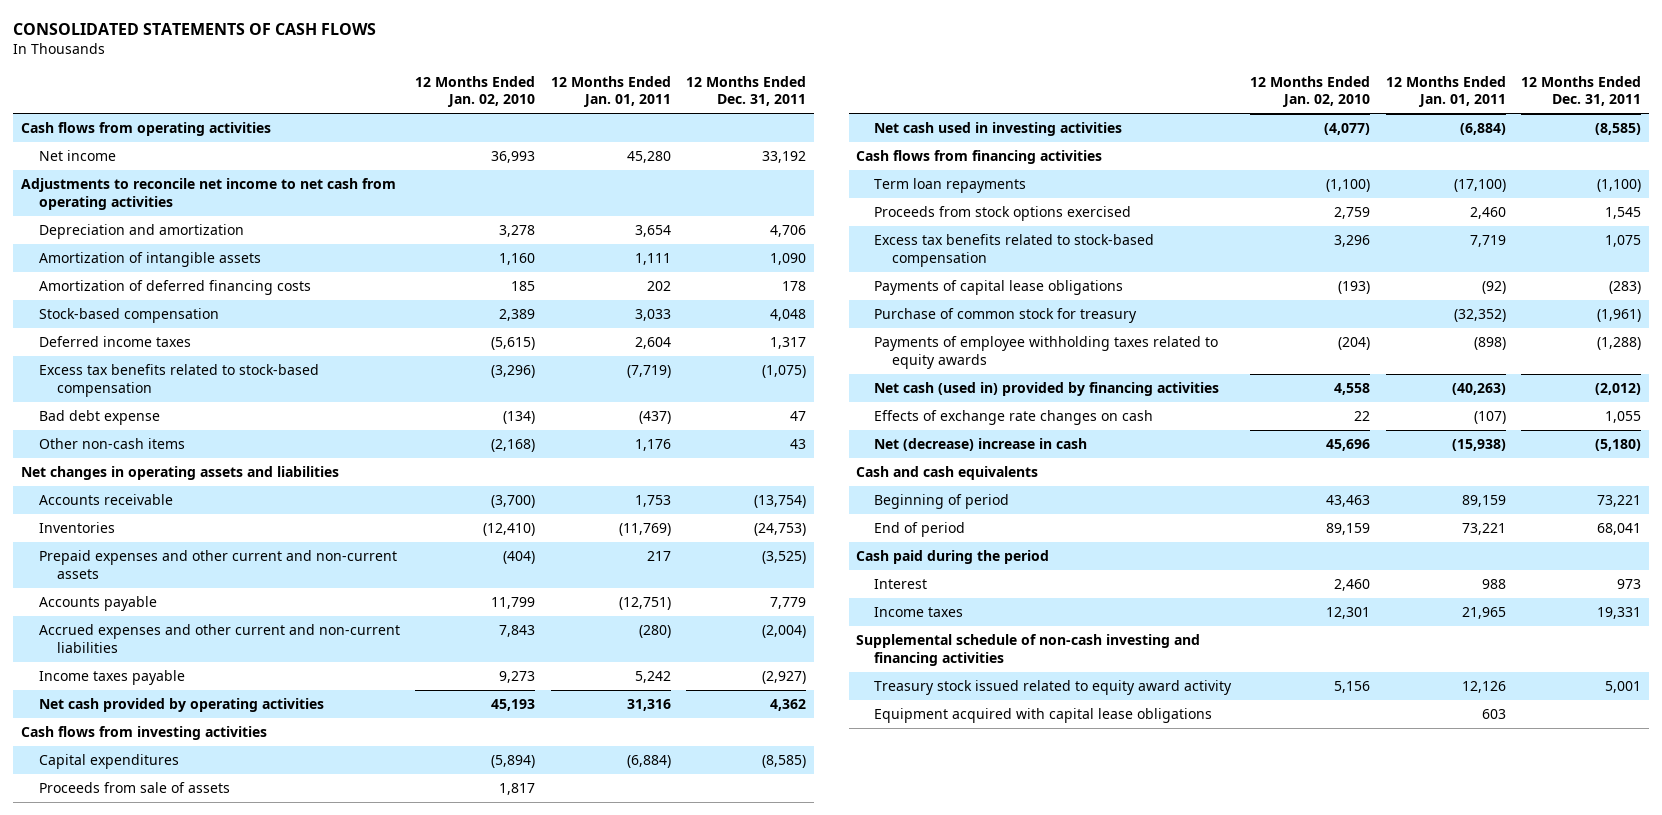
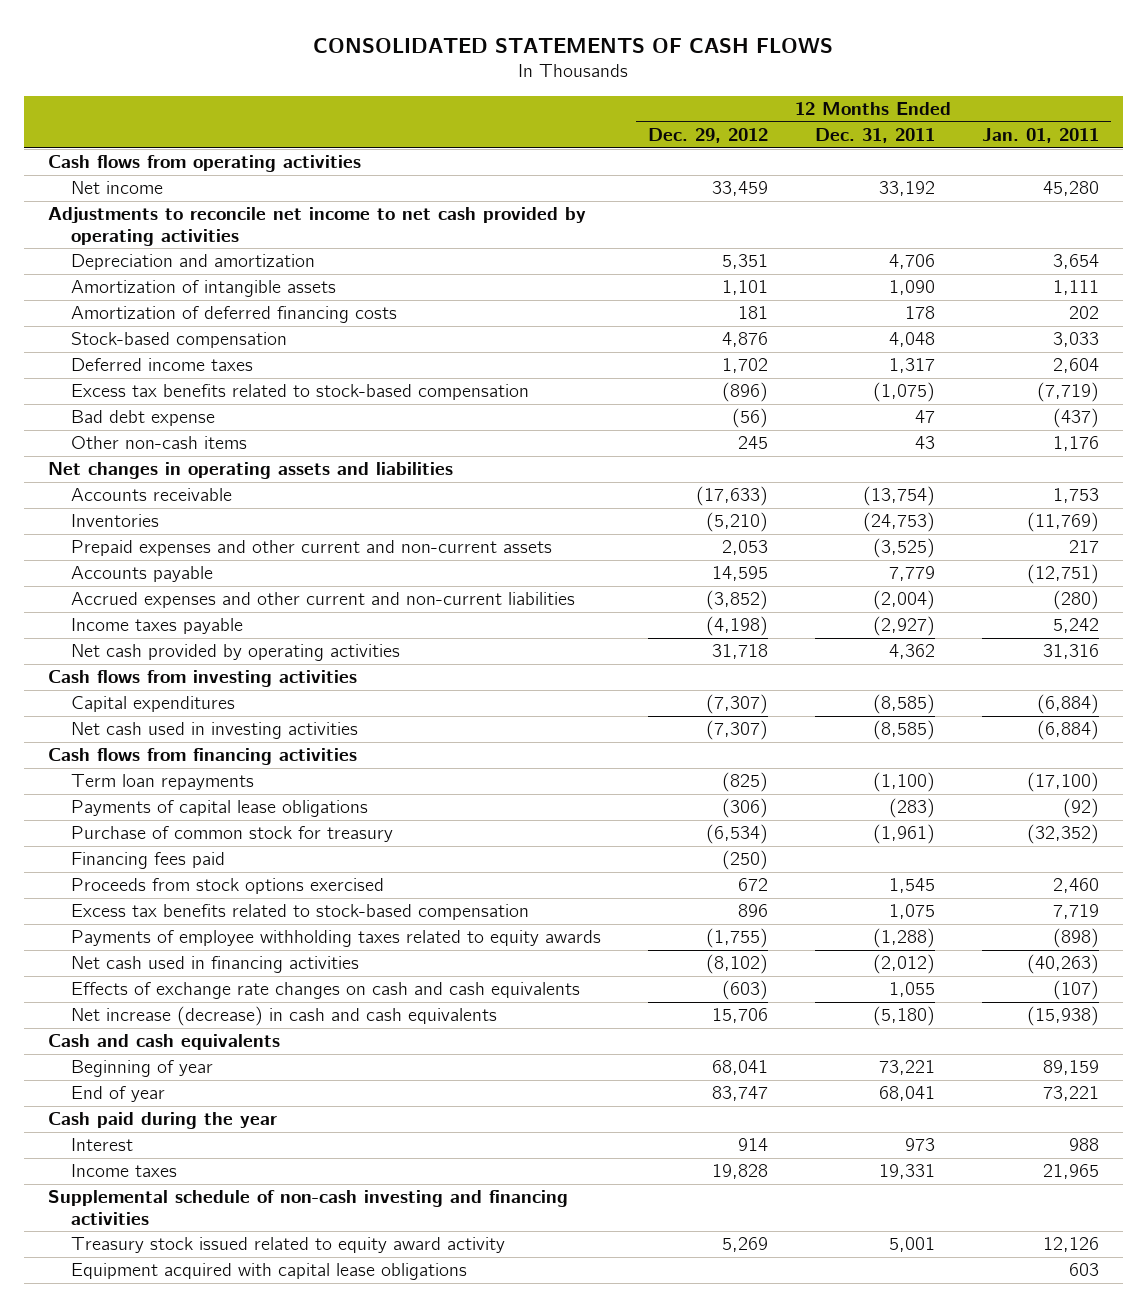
- | 12 Months Ended Jan. 02, 2010 | 12 Months Ended Jan. 01, 2011 | 12 Months Ended Dec. 31, 2011
+ | 12 Months Ended Dec. 29, 2012 | 12 Months Ended Dec. 31, 2011 | 12 Months Ended Jan. 01, 2011
- Adjustments to reconcile net income to net cash from operating activities
+ Adjustments to reconcile net income to net cash provided by operating activities
- Proceeds from sale of assets | 1,817 | |
+ Financing fees paid | (250) | |
moved down: Proceeds from stock options exercised | 672 | 1,545 | 2,460
moved down: Excess tax benefits related to stock-based compensation | 896 | 1,075 | 7,719
- Net cash (used in) provided by financing activities | 4,558 | (40,263) | (2,012)
- Effects of exchange rate changes on cash | 22 | (107) | 1,055
- Net (decrease) increase in cash | 45,696 | (15,938) | (5,180)
+ Net cash used in financing activities | (8,102) | (2,012) | (40,263)
+ Effects of exchange rate changes on cash and cash equivalents | (603) | 1,055 | (107)
+ Net increase (decrease) in cash and cash equivalents | 15,706 | (5,180) | (15,938)
- Beginning of period | 43,463 | 89,159 | 73,221
- End of period | 89,159 | 73,221 | 68,041
- Cash paid during the period
+ Beginning of year | 68,041 | 73,221 | 89,159
+ End of year | 83,747 | 68,041 | 73,221
+ Cash paid during the year

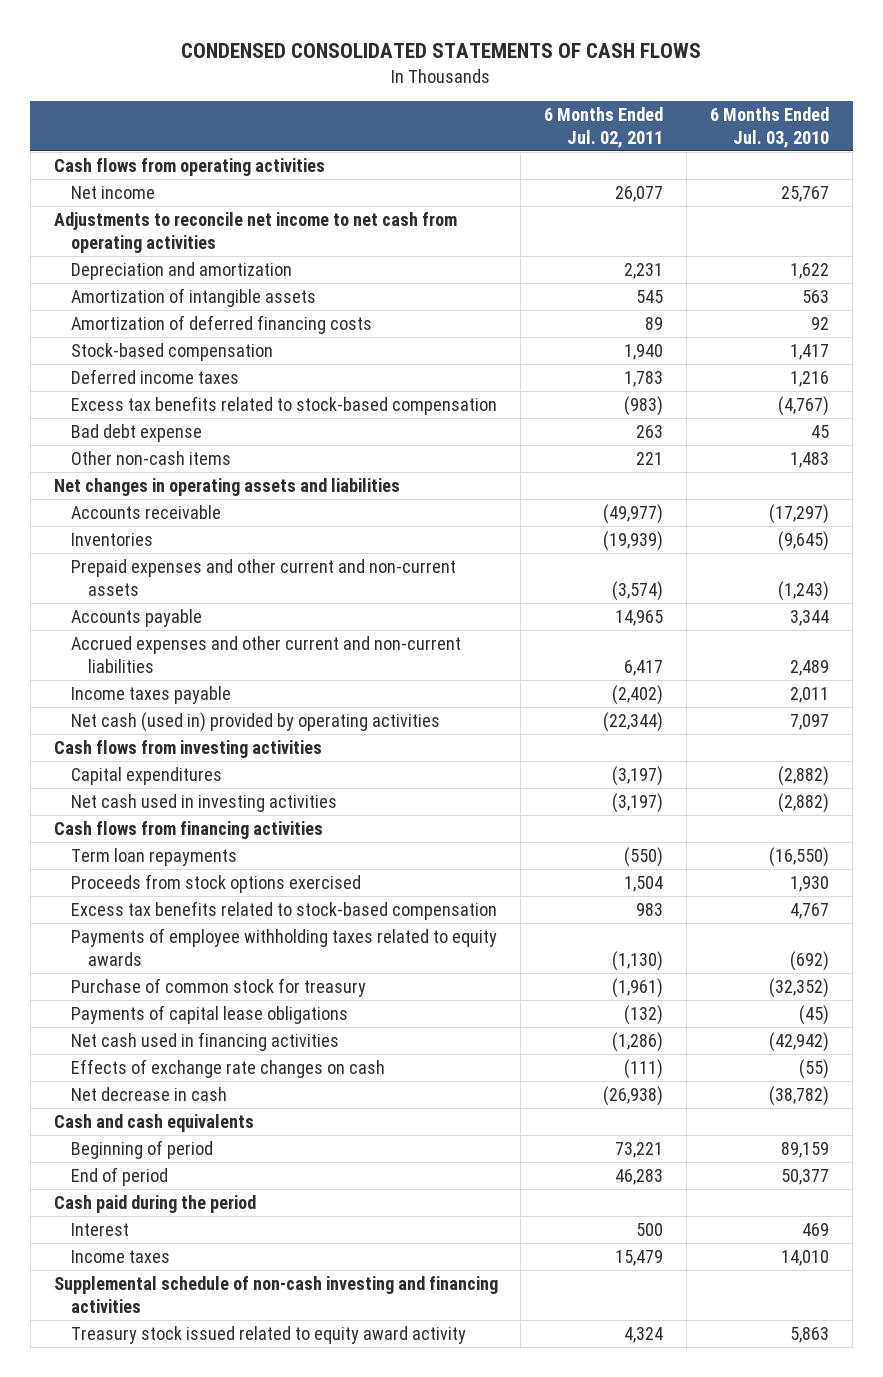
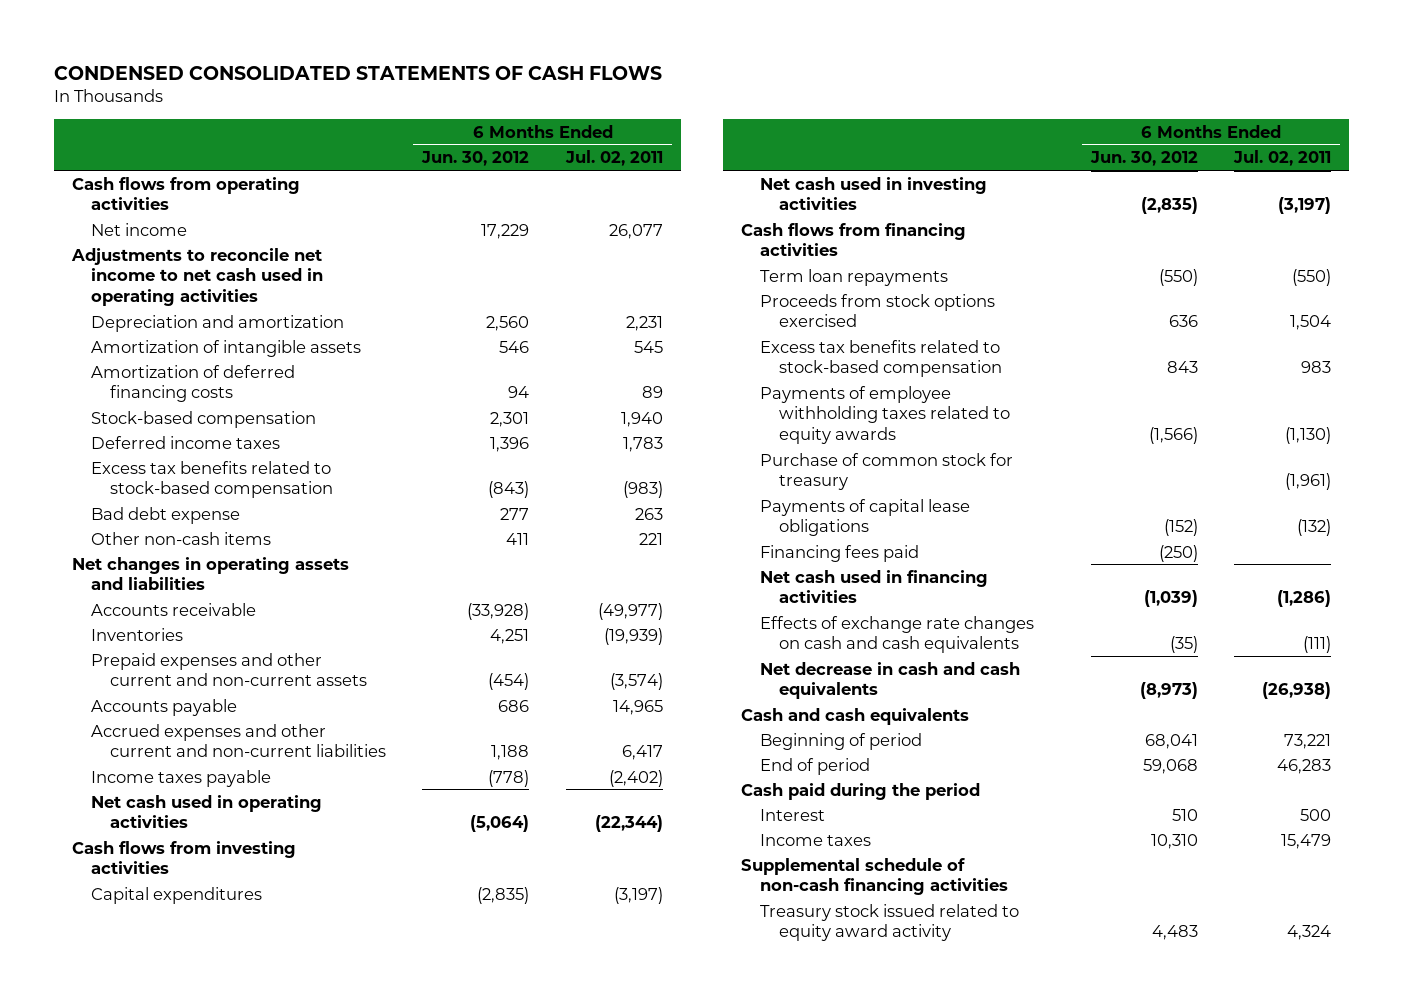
- | 6 Months Ended Jul. 02, 2011 | 6 Months Ended Jul. 03, 2010
+ | 6 Months Ended Jun. 30, 2012 | 6 Months Ended Jul. 02, 2011
- Adjustments to reconcile net income to net cash from operating activities
+ Adjustments to reconcile net income to net cash used in operating activities
- Net cash (used in) provided by operating activities | (22,344) | 7,097
+ Net cash used in operating activities | (5,064) | (22,344)
+ Financing fees paid | (250) |
- Effects of exchange rate changes on cash | (111) | (55)
- Net decrease in cash | (26,938) | (38,782)
+ Effects of exchange rate changes on cash and cash equivalents | (35) | (111)
+ Net decrease in cash and cash equivalents | (8,973) | (26,938)
- Supplemental schedule of non-cash investing and financing activities
+ Supplemental schedule of non-cash financing activities

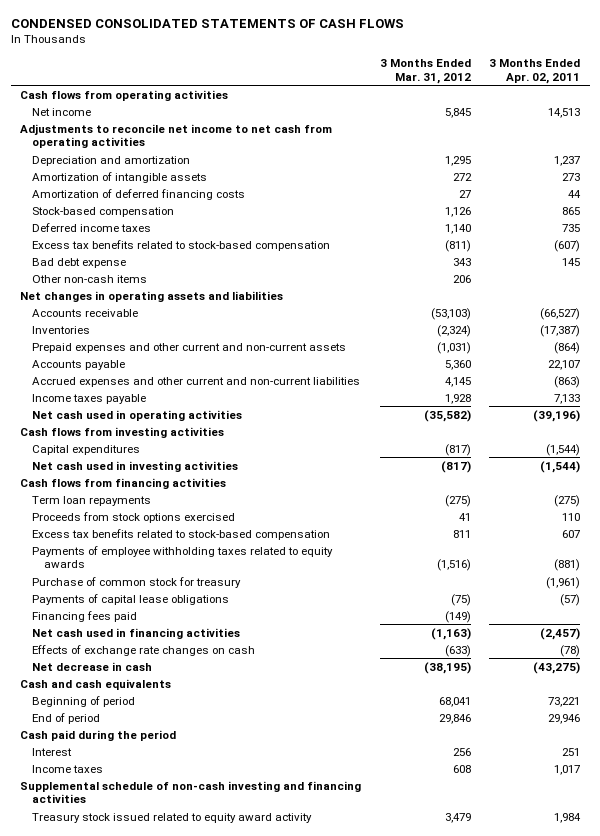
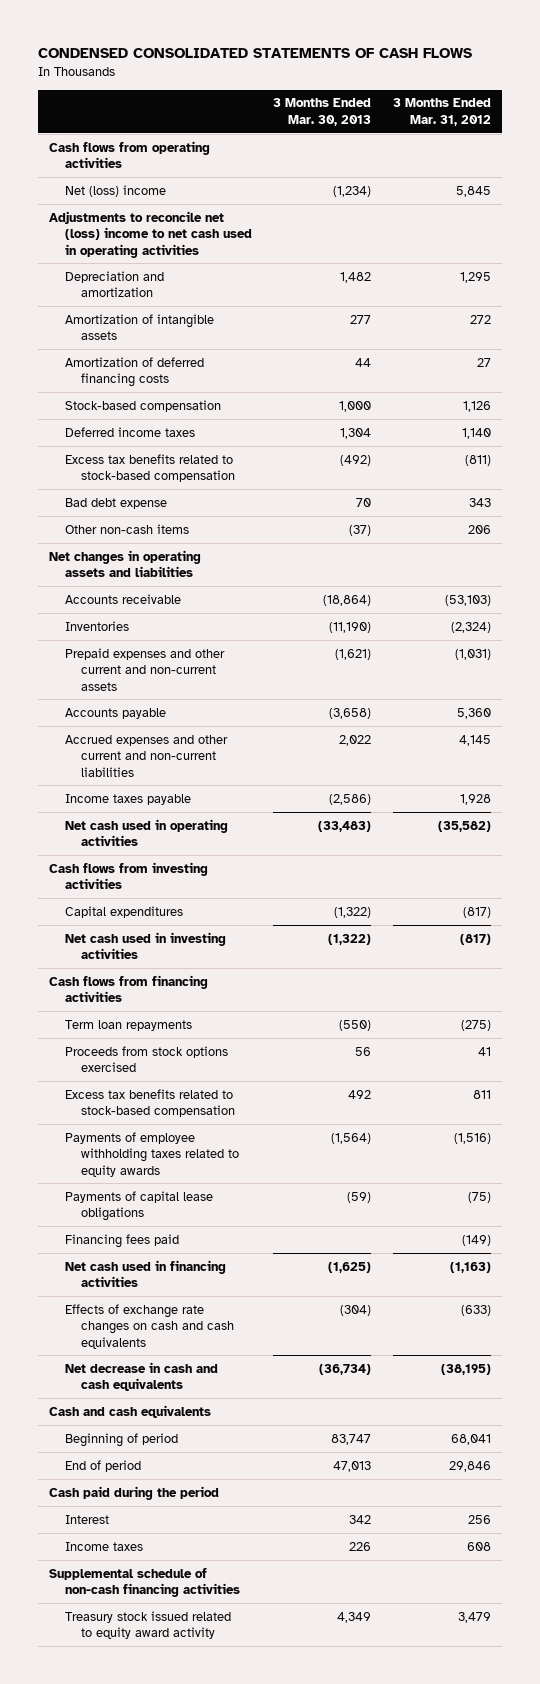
- | 3 Months Ended Mar. 31, 2012 | 3 Months Ended Apr. 02, 2011
+ | 3 Months Ended Mar. 30, 2013 | 3 Months Ended Mar. 31, 2012
- Net income | 5,845 | 14,513
- Adjustments to reconcile net income to net cash from operating activities
+ Net (loss) income | (1,234) | 5,845
+ Adjustments to reconcile net (loss) income to net cash used in operating activities
- Purchase of common stock for treasury | | (1,961)
- Effects of exchange rate changes on cash | (633) | (78)
- Net decrease in cash | (38,195) | (43,275)
+ Effects of exchange rate changes on cash and cash equivalents | (304) | (633)
+ Net decrease in cash and cash equivalents | (36,734) | (38,195)
- Supplemental schedule of non-cash investing and financing activities
+ Supplemental schedule of non-cash financing activities

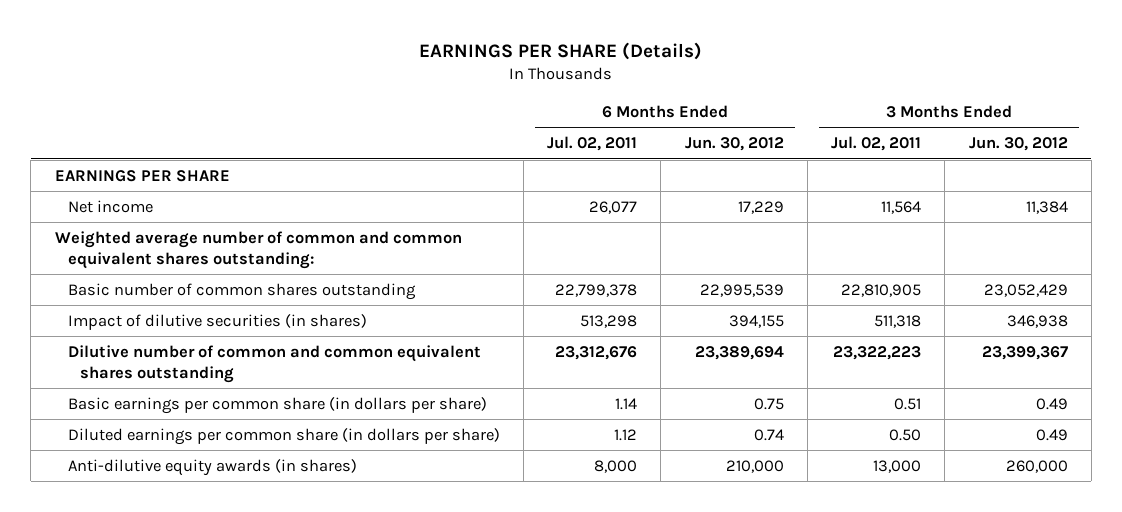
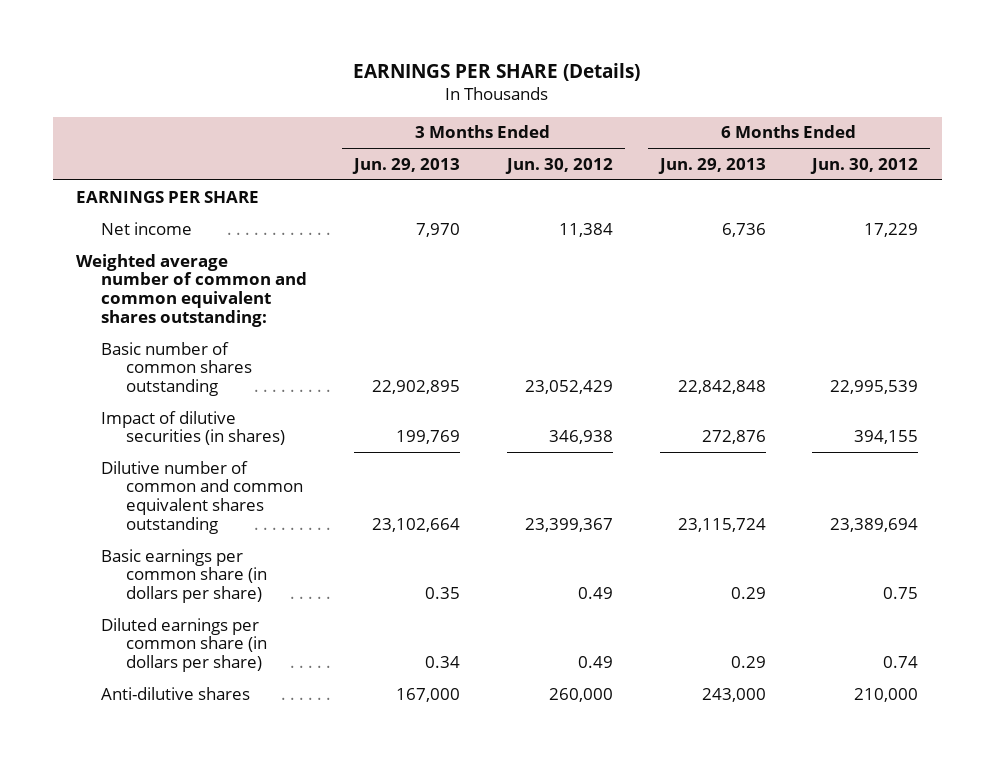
- | 6 Months Ended Jul. 02, 2011 | 6 Months Ended Jun. 30, 2012 | 3 Months Ended Jul. 02, 2011 | 3 Months Ended Jun. 30, 2012
+ | 3 Months Ended Jun. 29, 2013 | 3 Months Ended Jun. 30, 2012 | 6 Months Ended Jun. 29, 2013 | 6 Months Ended Jun. 30, 2012
- Anti-dilutive equity awards (in shares) | 8,000 | 210,000 | 13,000 | 260,000
+ Anti-dilutive shares | 167,000 | 260,000 | 243,000 | 210,000

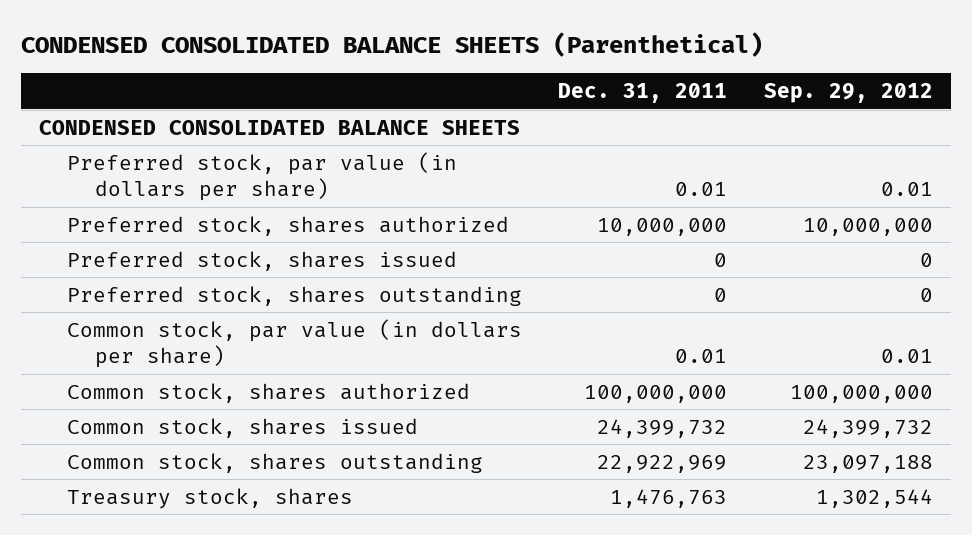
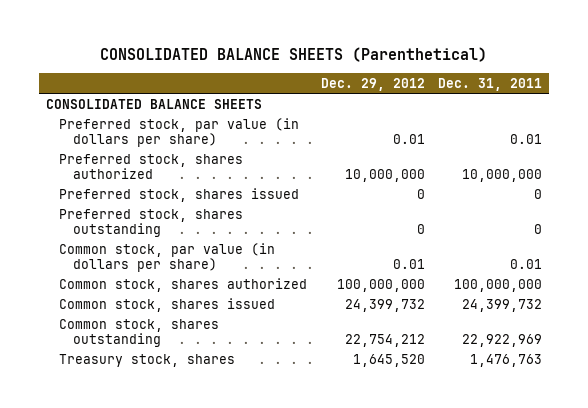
- CONDENSED CONSOLIDATED BALANCE SHEETS (Parenthetical)
+ CONSOLIDATED BALANCE SHEETS (Parenthetical)
- | Dec. 31, 2011 | Sep. 29, 2012
+ | Dec. 29, 2012 | Dec. 31, 2011
- CONDENSED CONSOLIDATED BALANCE SHEETS
+ CONSOLIDATED BALANCE SHEETS

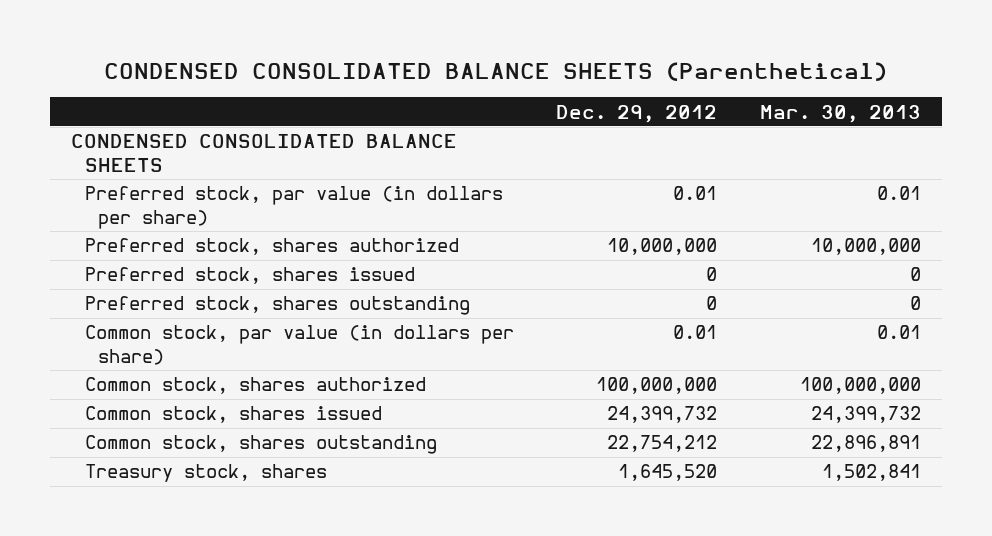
- CONSOLIDATED BALANCE SHEETS (Parenthetical)
+ CONDENSED CONSOLIDATED BALANCE SHEETS (Parenthetical)
- | Dec. 29, 2012 | Dec. 31, 2011
+ | Dec. 29, 2012 | Mar. 30, 2013
- CONSOLIDATED BALANCE SHEETS
+ CONDENSED CONSOLIDATED BALANCE SHEETS

